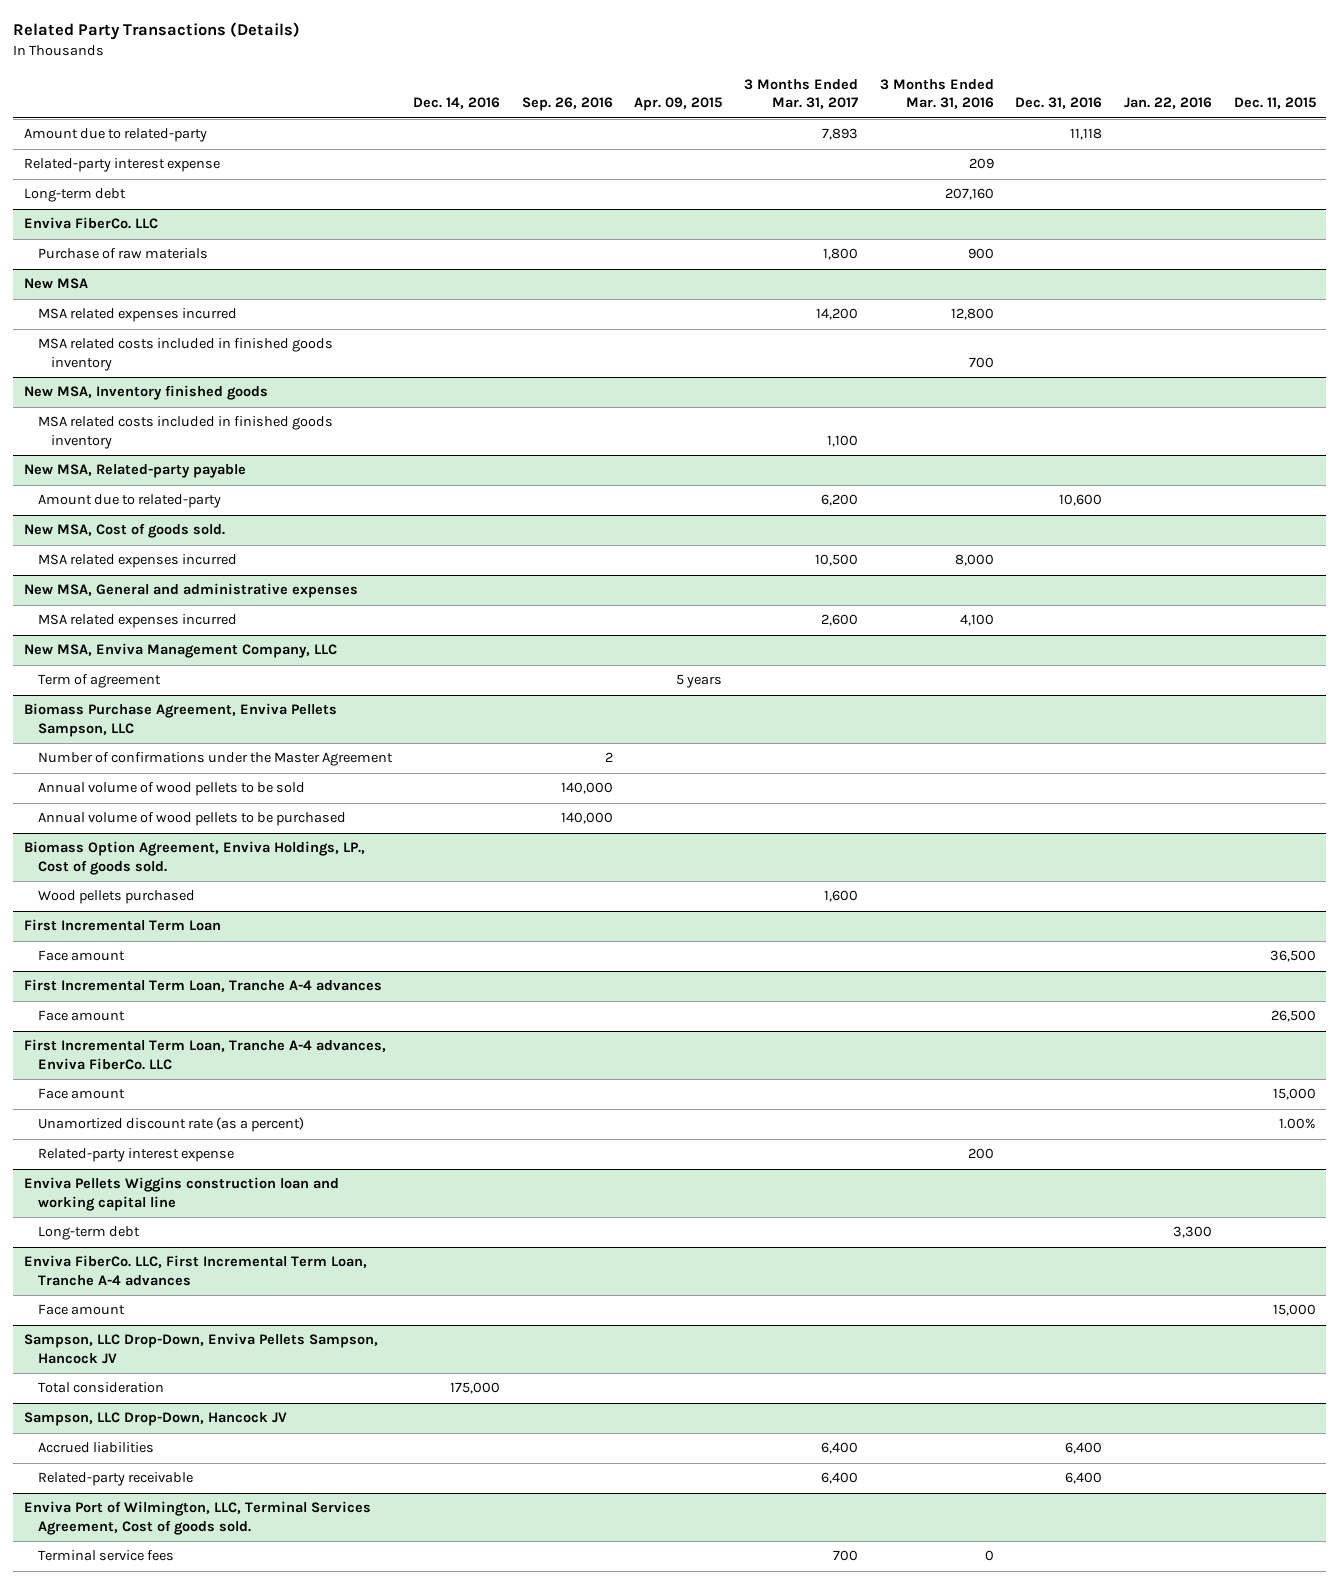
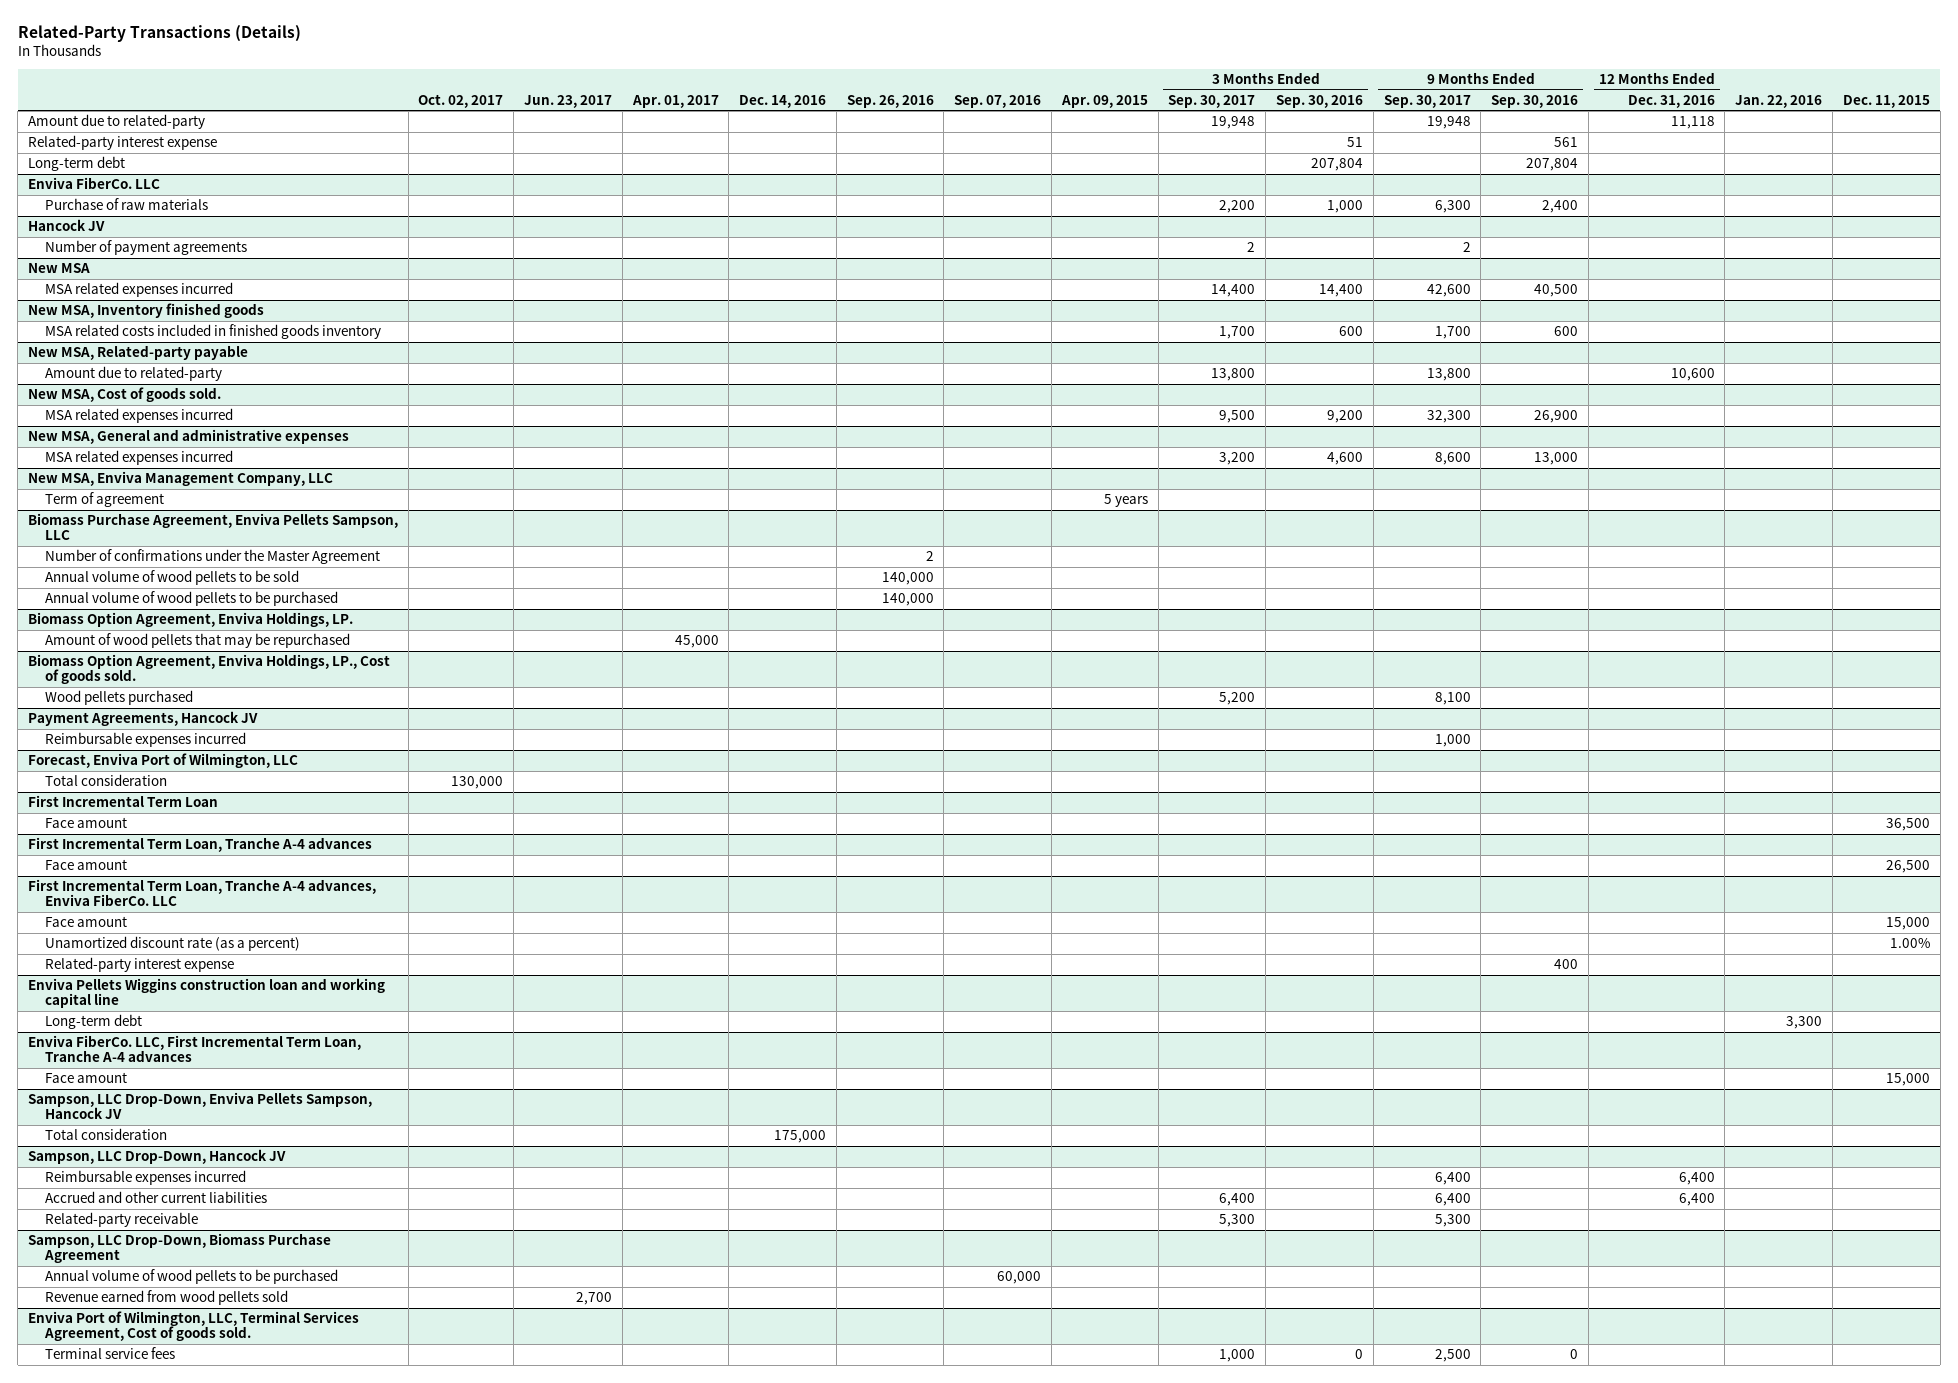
- Related Party Transactions (Details)
+ Related-Party Transactions (Details)
- | Dec. 14, 2016 | Sep. 26, 2016 | Apr. 09, 2015 | 3 Months Ended Mar. 31, 2017 | 3 Months Ended Mar. 31, 2016 | Dec. 31, 2016 | Jan. 22, 2016 | Dec. 11, 2015
+ | Oct. 02, 2017 | Jun. 23, 2017 | Apr. 01, 2017 | Dec. 14, 2016 | Sep. 26, 2016 | Sep. 07, 2016 | Apr. 09, 2015 | 3 Months Ended Sep. 30, 2017 | 3 Months Ended Sep. 30, 2016 | 9 Months Ended Sep. 30, 2017 | 9 Months Ended Sep. 30, 2016 | 12 Months Ended Dec. 31, 2016 | Jan. 22, 2016 | Dec. 11, 2015
+ Hancock JV
+ Number of payment agreements | | | | | | | | 2 | | 2 | | | |
@ New MSA
- MSA related costs included in finished goods inventory | | | | | 700 | | |
+ Biomass Option Agreement, Enviva Holdings, LP.
+ Amount of wood pellets that may be repurchased | | | 45,000 | | | | | | | | | | |
+ Payment Agreements, Hancock JV
+ Reimbursable expenses incurred | | | | | | | | | | 1,000 | | | |
+ Forecast, Enviva Port of Wilmington, LLC
+ Total consideration | 130,000 | | | | | | | | | | | | |
@ Sampson, LLC Drop-Down, Hancock JV
- Accrued liabilities | | | | 6,400 | | 6,400 | |
+ Reimbursable expenses incurred | | | | | | | | | | 6,400 | | 6,400 | |
+ Accrued and other current liabilities | | | | | | | | 6,400 | | 6,400 | | 6,400 | |
+ Sampson, LLC Drop-Down, Biomass Purchase Agreement
+ Annual volume of wood pellets to be purchased | | | | | | 60,000 | | | | | | | |
+ Revenue earned from wood pellets sold | | 2,700 | | | | | | | | | | | |

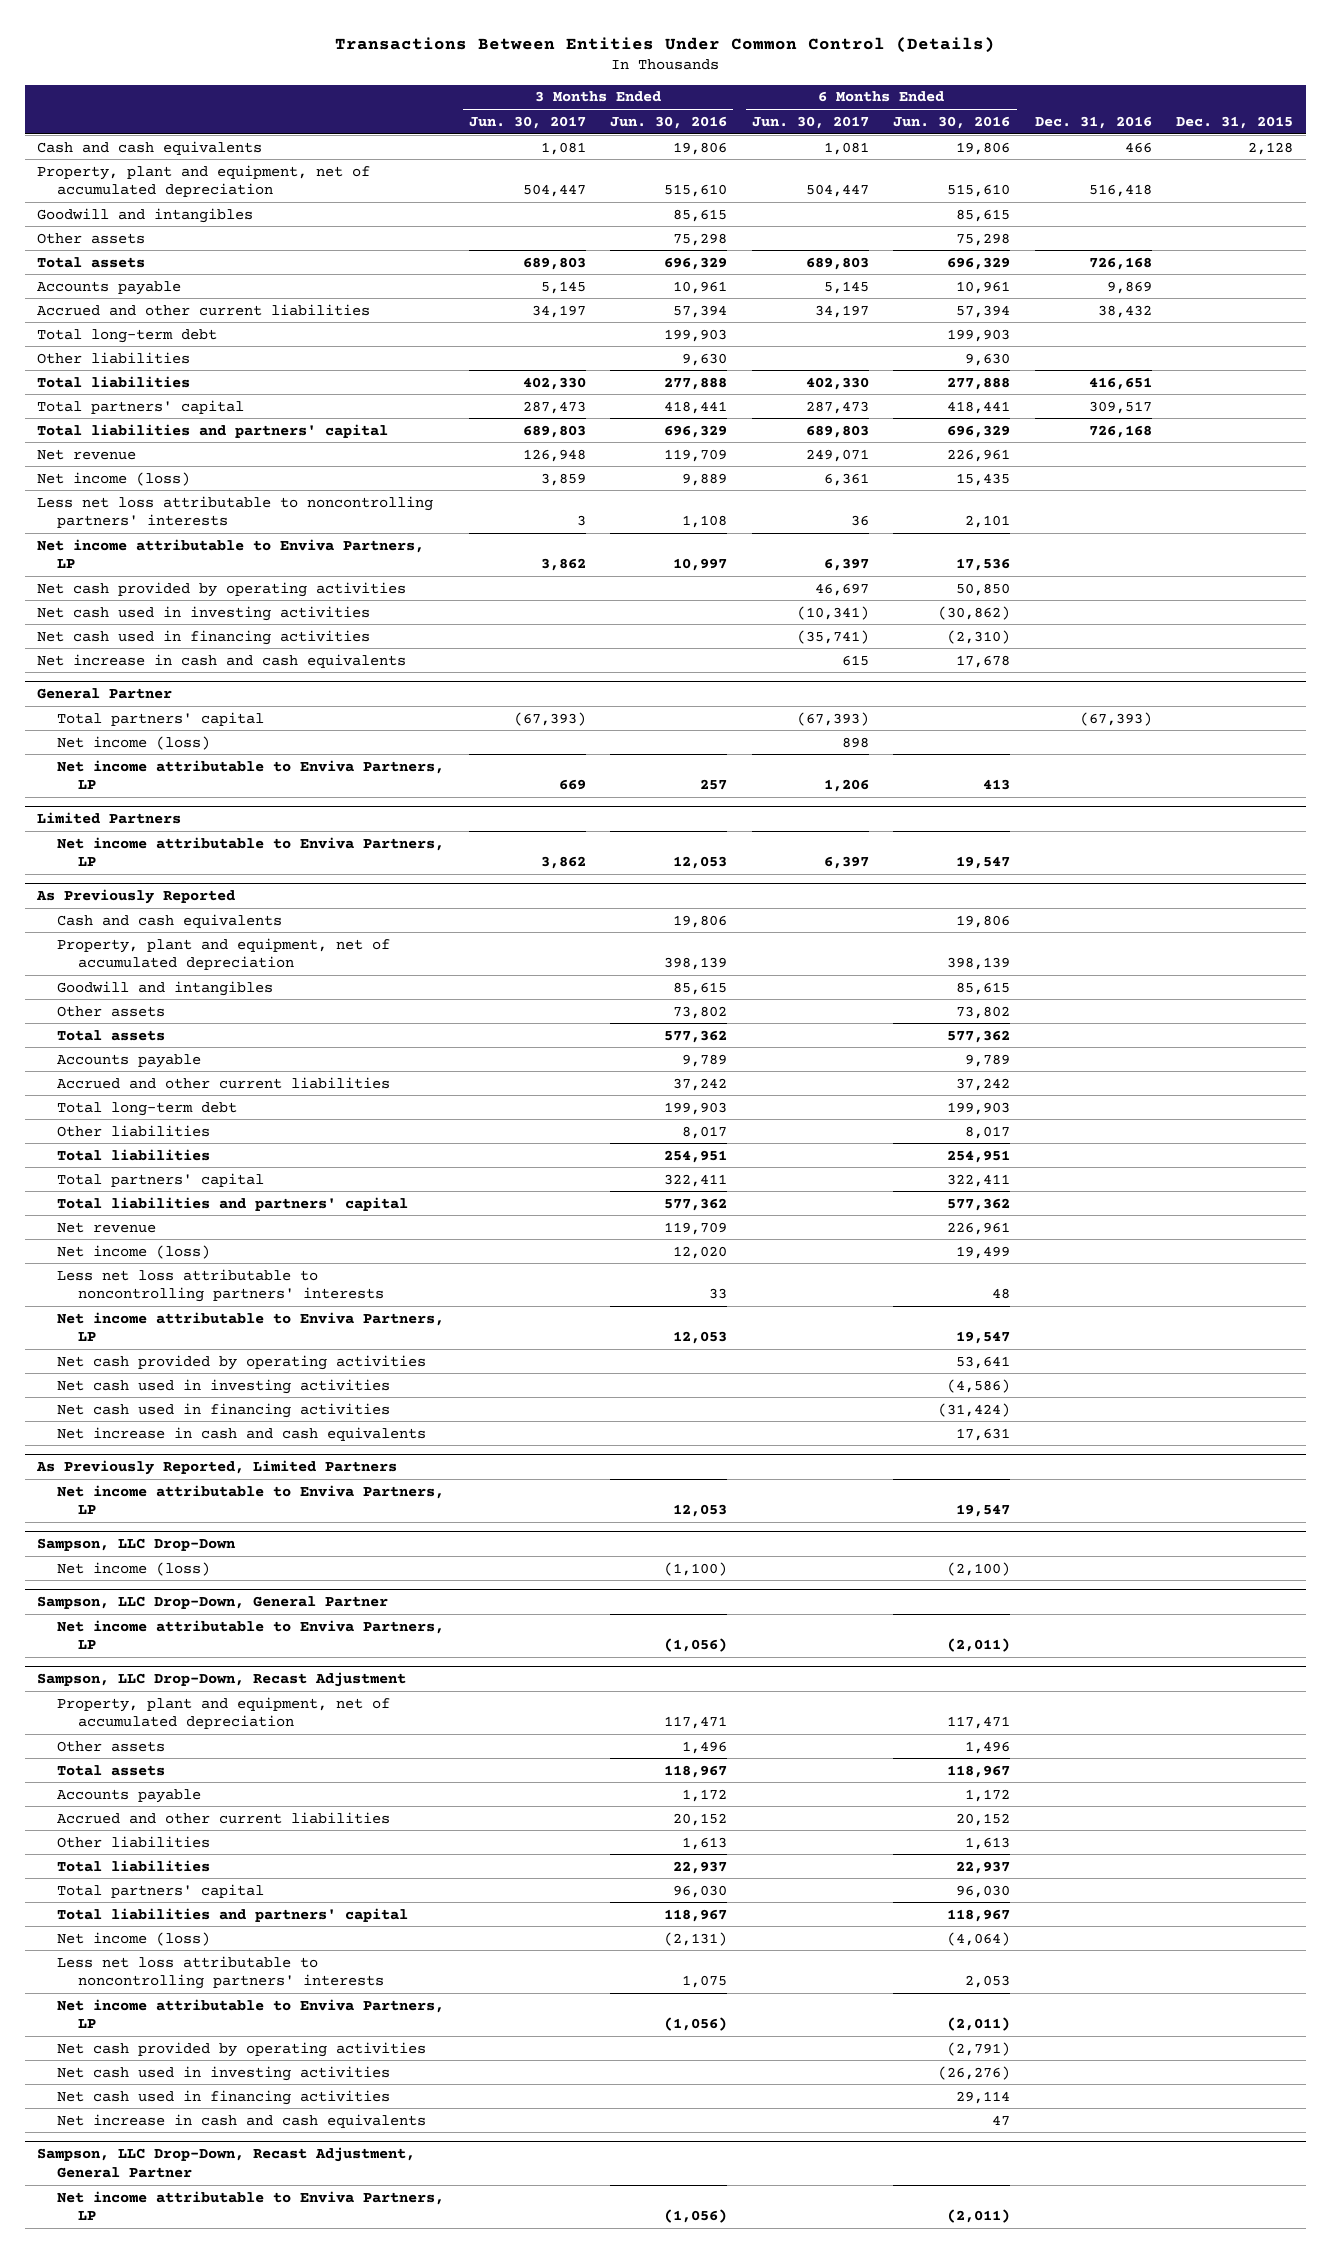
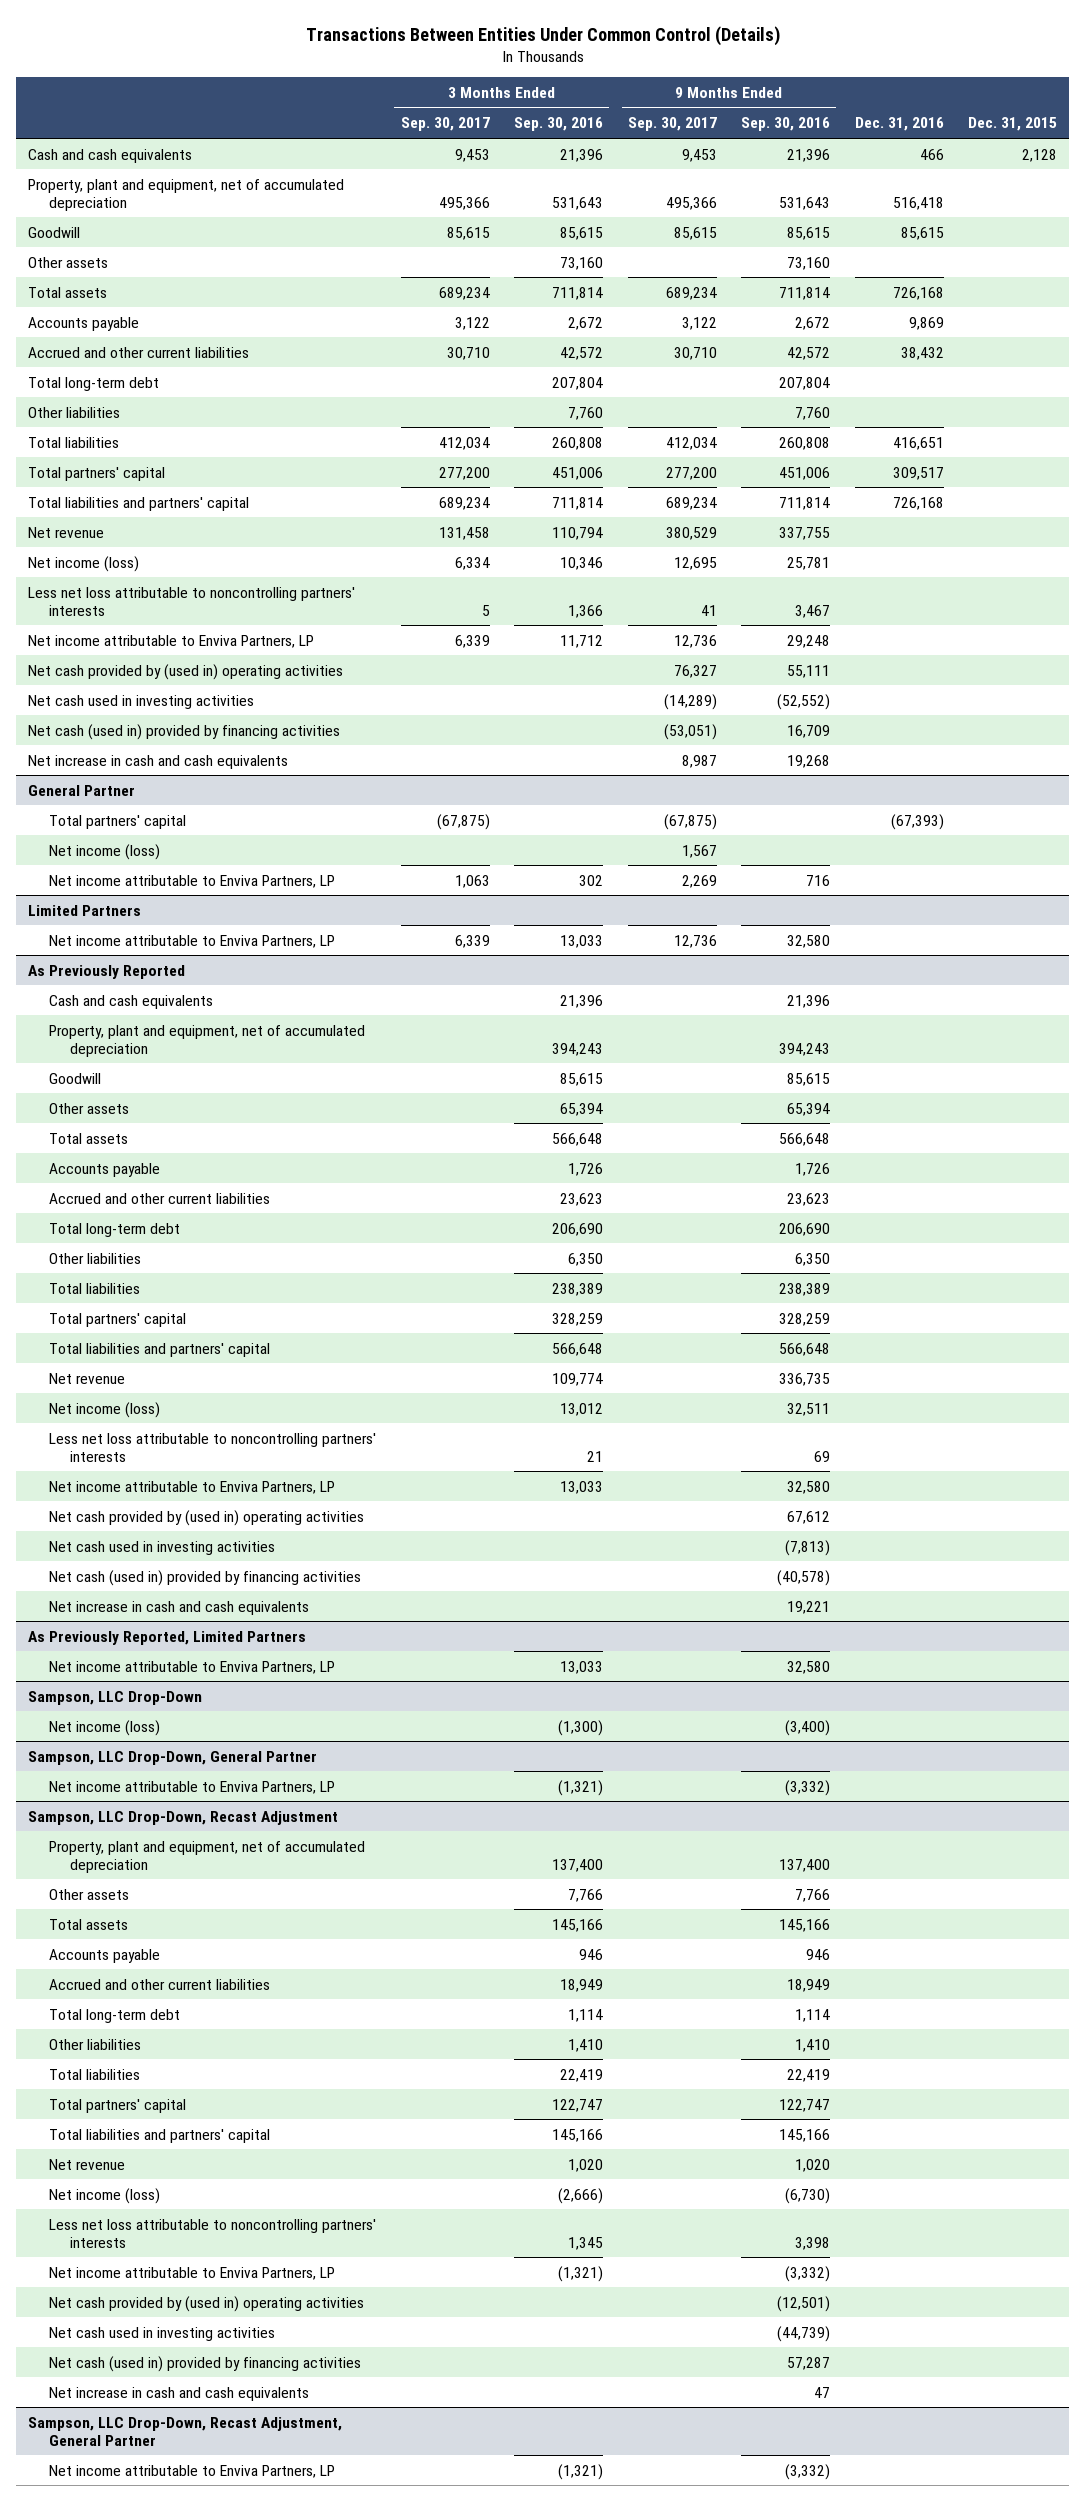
- | 3 Months Ended Jun. 30, 2017 | 3 Months Ended Jun. 30, 2016 | 6 Months Ended Jun. 30, 2017 | 6 Months Ended Jun. 30, 2016 | Dec. 31, 2016 | Dec. 31, 2015
+ | 3 Months Ended Sep. 30, 2017 | 3 Months Ended Sep. 30, 2016 | 9 Months Ended Sep. 30, 2017 | 9 Months Ended Sep. 30, 2016 | Dec. 31, 2016 | Dec. 31, 2015
- Goodwill and intangibles | | 85,615 | | 85,615 | |
+ Goodwill | 85,615 | 85,615 | 85,615 | 85,615 | 85,615 |
- Net cash provided by operating activities | | | 46,697 | 50,850 | |
+ Net cash provided by (used in) operating activities | | | 76,327 | 55,111 | |
- Net cash used in financing activities | | | (35,741) | (2,310) | |
+ Net cash (used in) provided by financing activities | | | (53,051) | 16,709 | |
@ As Previously Reported
- Goodwill and intangibles | | 85,615 | | 85,615 | |
+ Goodwill | | 85,615 | | 85,615 | |
- Net cash provided by operating activities | | | | 53,641 | |
+ Net cash provided by (used in) operating activities | | | | 67,612 | |
- Net cash used in financing activities | | | | (31,424) | |
+ Net cash (used in) provided by financing activities | | | | (40,578) | |
@ Sampson, LLC Drop-Down, Recast Adjustment
+ Total long-term debt | | 1,114 | | 1,114 | |
+ Net revenue | | 1,020 | | 1,020 | |
- Net cash provided by operating activities | | | | (2,791) | |
+ Net cash provided by (used in) operating activities | | | | (12,501) | |
- Net cash used in financing activities | | | | 29,114 | |
+ Net cash (used in) provided by financing activities | | | | 57,287 | |

